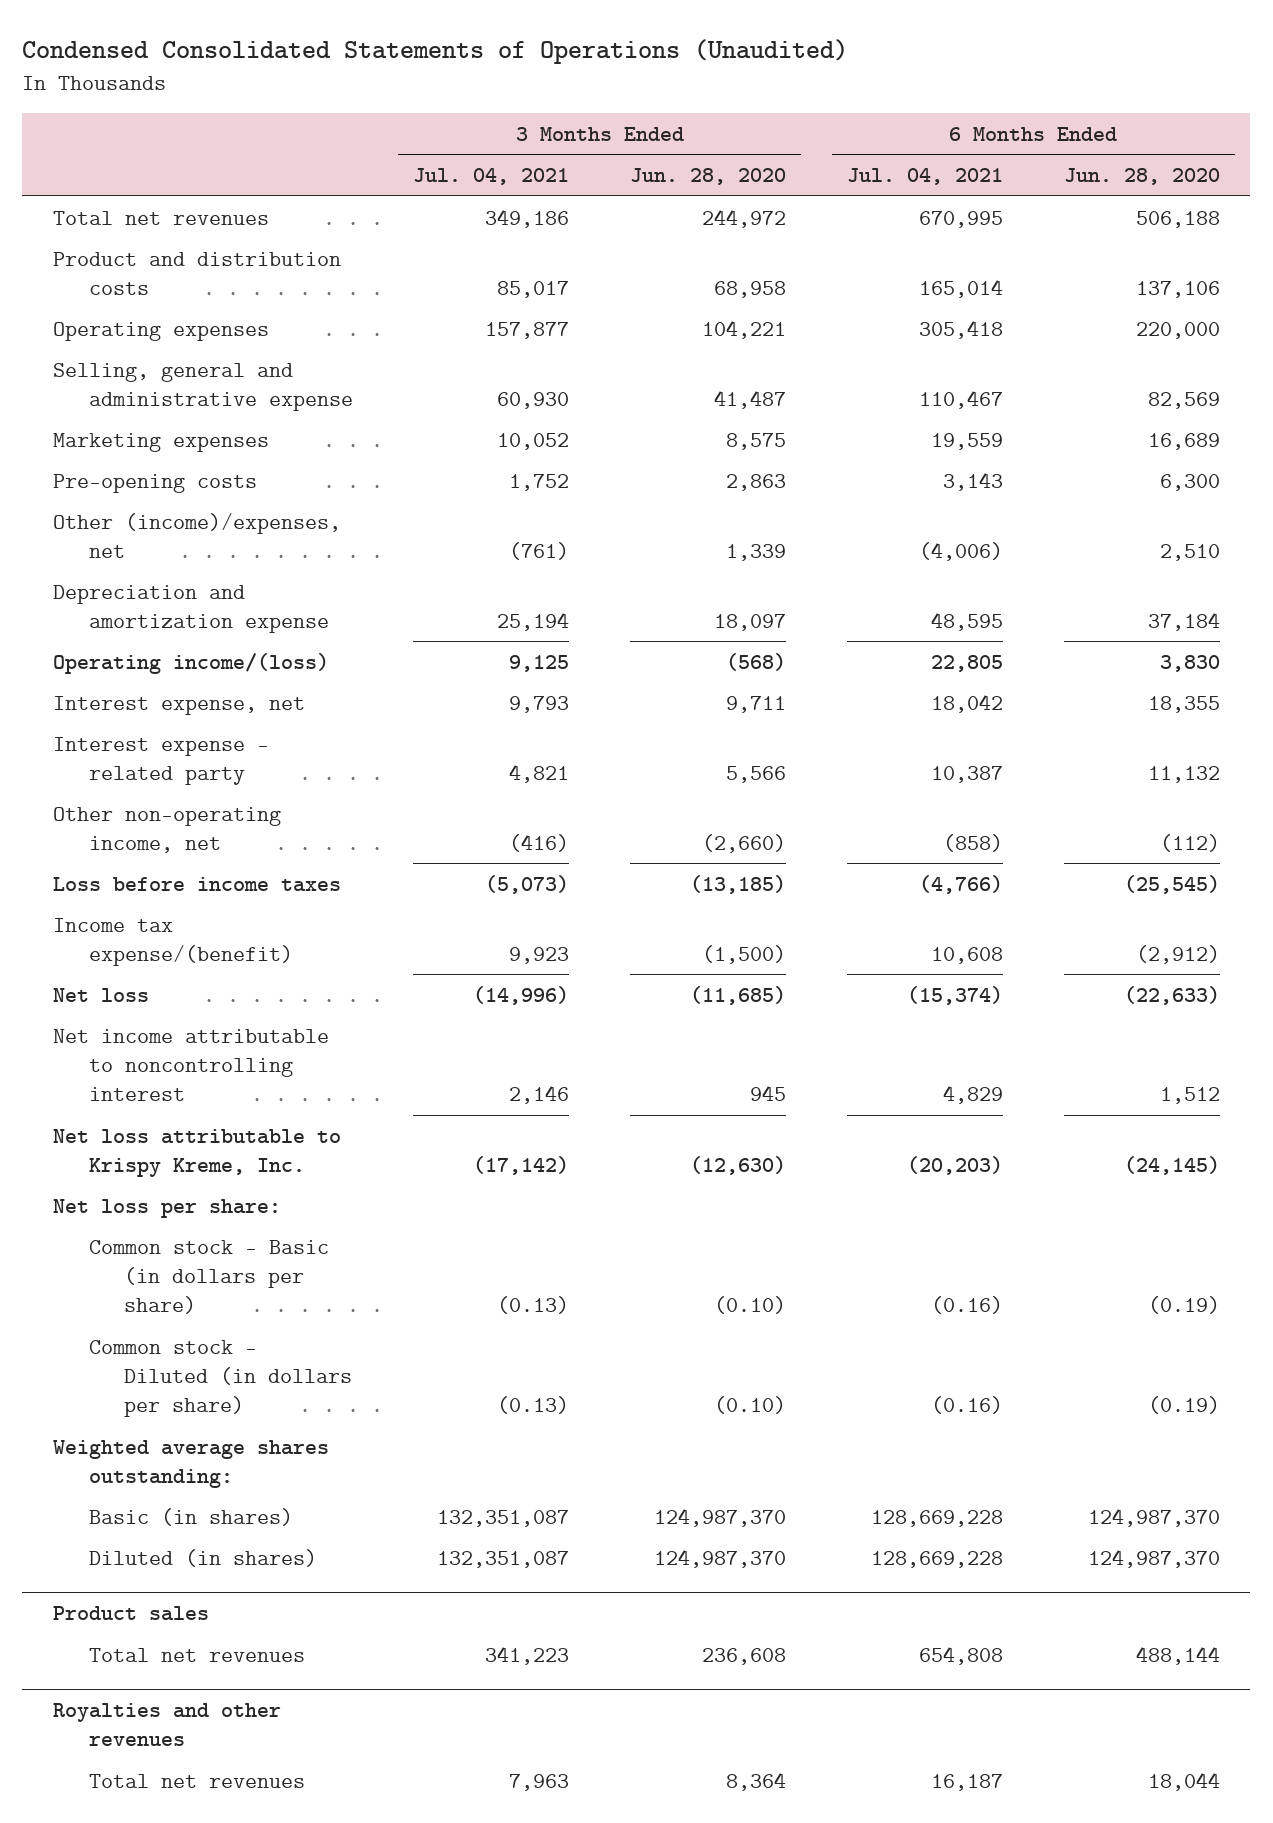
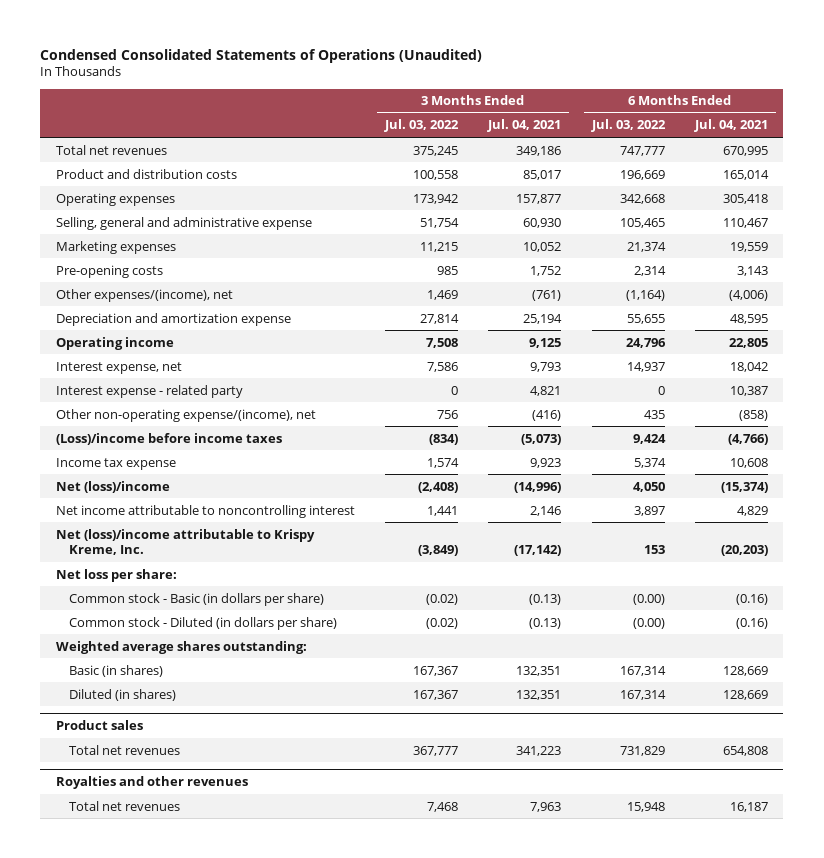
- | 3 Months Ended Jul. 04, 2021 | 3 Months Ended Jun. 28, 2020 | 6 Months Ended Jul. 04, 2021 | 6 Months Ended Jun. 28, 2020
+ | 3 Months Ended Jul. 03, 2022 | 3 Months Ended Jul. 04, 2021 | 6 Months Ended Jul. 03, 2022 | 6 Months Ended Jul. 04, 2021
- Other (income)/expenses, net | (761) | 1,339 | (4,006) | 2,510
+ Other expenses/(income), net | 1,469 | (761) | (1,164) | (4,006)
- Operating income/(loss) | 9,125 | (568) | 22,805 | 3,830
+ Operating income | 7,508 | 9,125 | 24,796 | 22,805
- Other non-operating income, net | (416) | (2,660) | (858) | (112)
- Loss before income taxes | (5,073) | (13,185) | (4,766) | (25,545)
- Income tax expense/(benefit) | 9,923 | (1,500) | 10,608 | (2,912)
- Net loss | (14,996) | (11,685) | (15,374) | (22,633)
+ Other non-operating expense/(income), net | 756 | (416) | 435 | (858)
+ (Loss)/income before income taxes | (834) | (5,073) | 9,424 | (4,766)
+ Income tax expense | 1,574 | 9,923 | 5,374 | 10,608
+ Net (loss)/income | (2,408) | (14,996) | 4,050 | (15,374)
- Net loss attributable to Krispy Kreme, Inc. | (17,142) | (12,630) | (20,203) | (24,145)
+ Net (loss)/income attributable to Krispy Kreme, Inc. | (3,849) | (17,142) | 153 | (20,203)
- Basic (in shares) | 132,351,087 | 124,987,370 | 128,669,228 | 124,987,370
- Diluted (in shares) | 132,351,087 | 124,987,370 | 128,669,228 | 124,987,370
+ Basic (in shares) | 167,367 | 132,351 | 167,314 | 128,669
+ Diluted (in shares) | 167,367 | 132,351 | 167,314 | 128,669

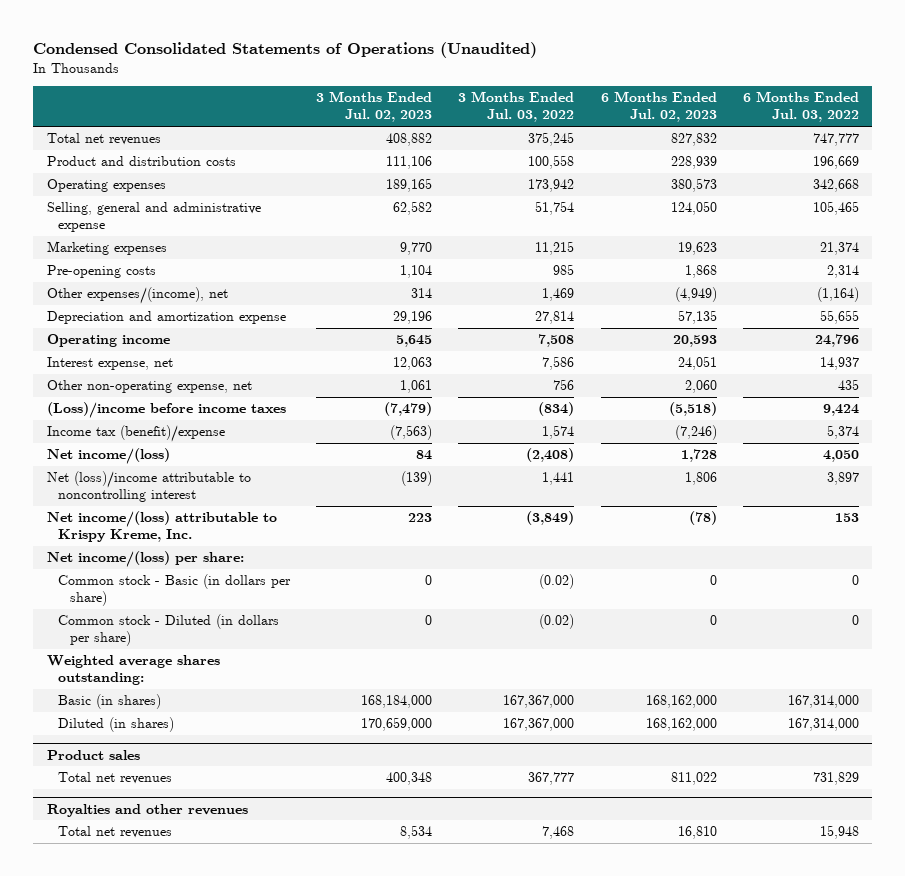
- | 3 Months Ended Jul. 03, 2022 | 3 Months Ended Jul. 04, 2021 | 6 Months Ended Jul. 03, 2022 | 6 Months Ended Jul. 04, 2021
+ | 3 Months Ended Jul. 02, 2023 | 3 Months Ended Jul. 03, 2022 | 6 Months Ended Jul. 02, 2023 | 6 Months Ended Jul. 03, 2022
- Interest expense - related party | 0 | 4,821 | 0 | 10,387
- Other non-operating expense/(income), net | 756 | (416) | 435 | (858)
+ Other non-operating expense, net | 1,061 | 756 | 2,060 | 435
- Income tax expense | 1,574 | 9,923 | 5,374 | 10,608
- Net (loss)/income | (2,408) | (14,996) | 4,050 | (15,374)
- Net income attributable to noncontrolling interest | 1,441 | 2,146 | 3,897 | 4,829
- Net (loss)/income attributable to Krispy Kreme, Inc. | (3,849) | (17,142) | 153 | (20,203)
- Net loss per share:
- Common stock - Basic (in dollars per share) | (0.02) | (0.13) | (0.00) | (0.16)
- Common stock - Diluted (in dollars per share) | (0.02) | (0.13) | (0.00) | (0.16)
+ Income tax (benefit)/expense | (7,563) | 1,574 | (7,246) | 5,374
+ Net income/(loss) | 84 | (2,408) | 1,728 | 4,050
+ Net (loss)/income attributable to noncontrolling interest | (139) | 1,441 | 1,806 | 3,897
+ Net income/(loss) attributable to Krispy Kreme, Inc. | 223 | (3,849) | (78) | 153
+ Net income/(loss) per share:
+ Common stock - Basic (in dollars per share) | 0 | (0.02) | 0 | 0
+ Common stock - Diluted (in dollars per share) | 0 | (0.02) | 0 | 0
- Basic (in shares) | 167,367 | 132,351 | 167,314 | 128,669
- Diluted (in shares) | 167,367 | 132,351 | 167,314 | 128,669
+ Basic (in shares) | 168,184,000 | 167,367,000 | 168,162,000 | 167,314,000
+ Diluted (in shares) | 170,659,000 | 167,367,000 | 168,162,000 | 167,314,000

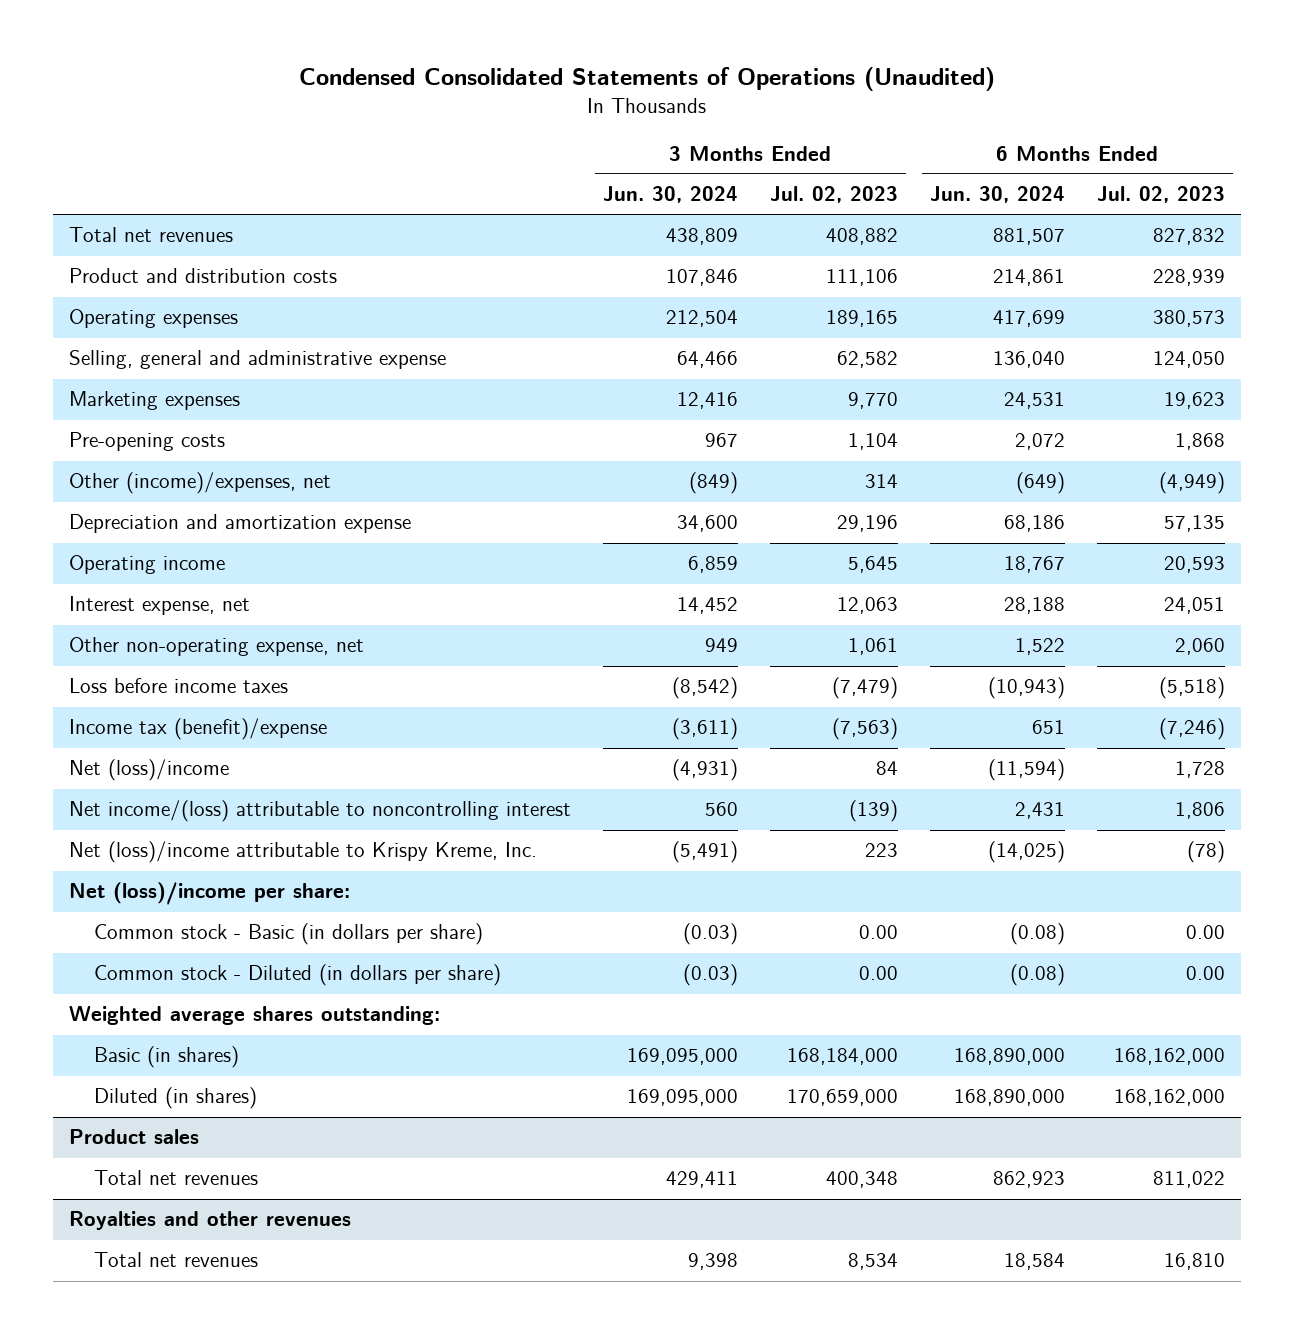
- | 3 Months Ended Jul. 02, 2023 | 3 Months Ended Jul. 03, 2022 | 6 Months Ended Jul. 02, 2023 | 6 Months Ended Jul. 03, 2022
+ | 3 Months Ended Jun. 30, 2024 | 3 Months Ended Jul. 02, 2023 | 6 Months Ended Jun. 30, 2024 | 6 Months Ended Jul. 02, 2023
- Other expenses/(income), net | 314 | 1,469 | (4,949) | (1,164)
+ Other (income)/expenses, net | (849) | 314 | (649) | (4,949)
- (Loss)/income before income taxes | (7,479) | (834) | (5,518) | 9,424
+ Loss before income taxes | (8,542) | (7,479) | (10,943) | (5,518)
- Net income/(loss) | 84 | (2,408) | 1,728 | 4,050
- Net (loss)/income attributable to noncontrolling interest | (139) | 1,441 | 1,806 | 3,897
- Net income/(loss) attributable to Krispy Kreme, Inc. | 223 | (3,849) | (78) | 153
- Net income/(loss) per share:
- Common stock - Basic (in dollars per share) | 0 | (0.02) | 0 | 0
- Common stock - Diluted (in dollars per share) | 0 | (0.02) | 0 | 0
+ Net (loss)/income | (4,931) | 84 | (11,594) | 1,728
+ Net income/(loss) attributable to noncontrolling interest | 560 | (139) | 2,431 | 1,806
+ Net (loss)/income attributable to Krispy Kreme, Inc. | (5,491) | 223 | (14,025) | (78)
+ Net (loss)/income per share:
+ Common stock - Basic (in dollars per share) | (0.03) | 0.00 | (0.08) | 0.00
+ Common stock - Diluted (in dollars per share) | (0.03) | 0.00 | (0.08) | 0.00

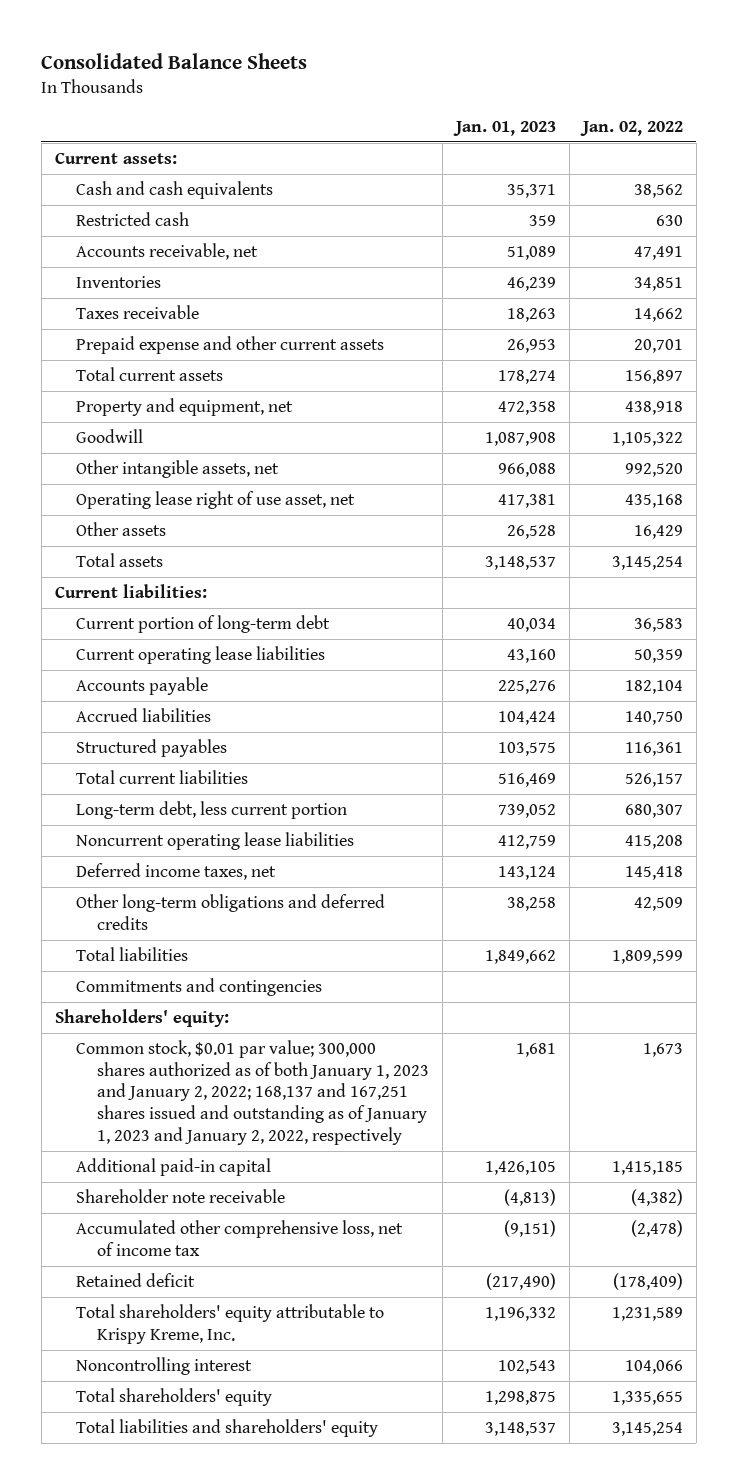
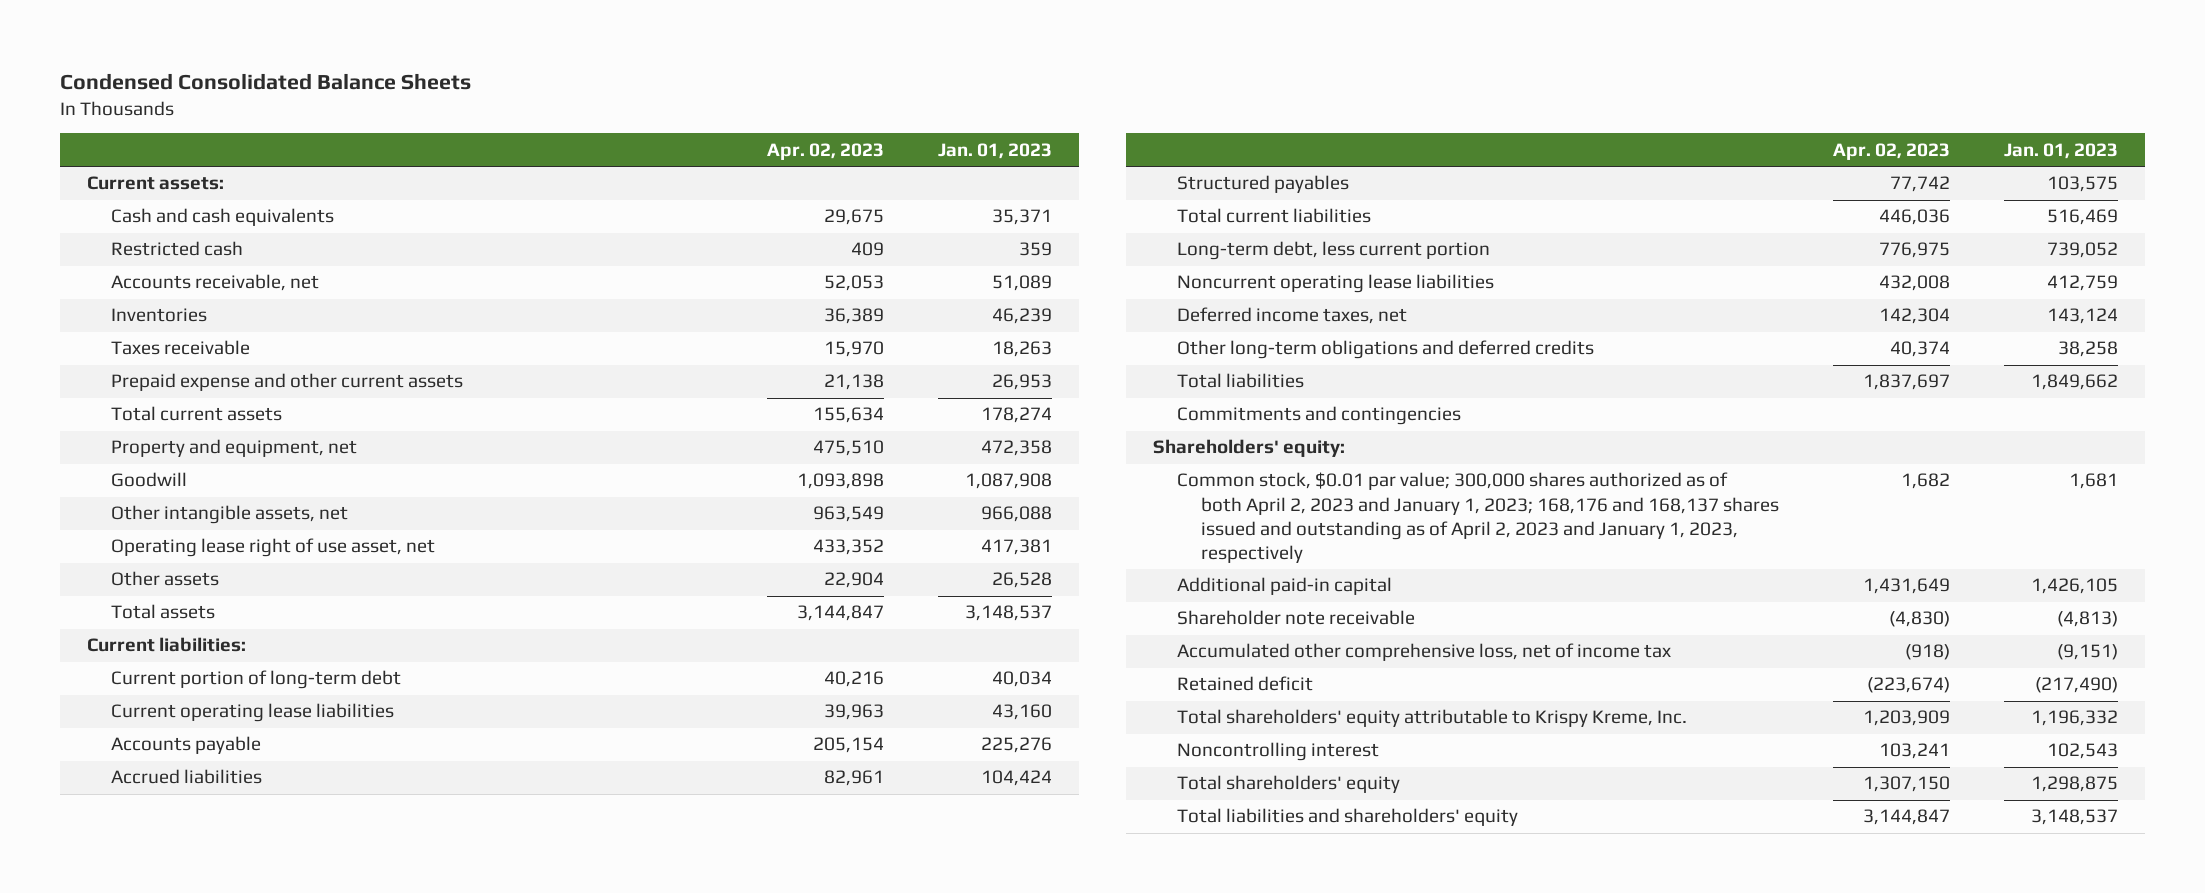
- Consolidated Balance Sheets
+ Condensed Consolidated Balance Sheets
- | Jan. 01, 2023 | Jan. 02, 2022
+ | Apr. 02, 2023 | Jan. 01, 2023
- Common stock, $0.01 par value; 300,000 shares authorized as of both January 1, 2023 and January 2, 2022; 168,137 and 167,251 shares issued and outstanding as of January 1, 2023 and January 2, 2022, respectively | 1,681 | 1,673
+ Common stock, $0.01 par value; 300,000 shares authorized as of both April 2, 2023 and January 1, 2023; 168,176 and 168,137 shares issued and outstanding as of April 2, 2023 and January 1, 2023, respectively | 1,682 | 1,681

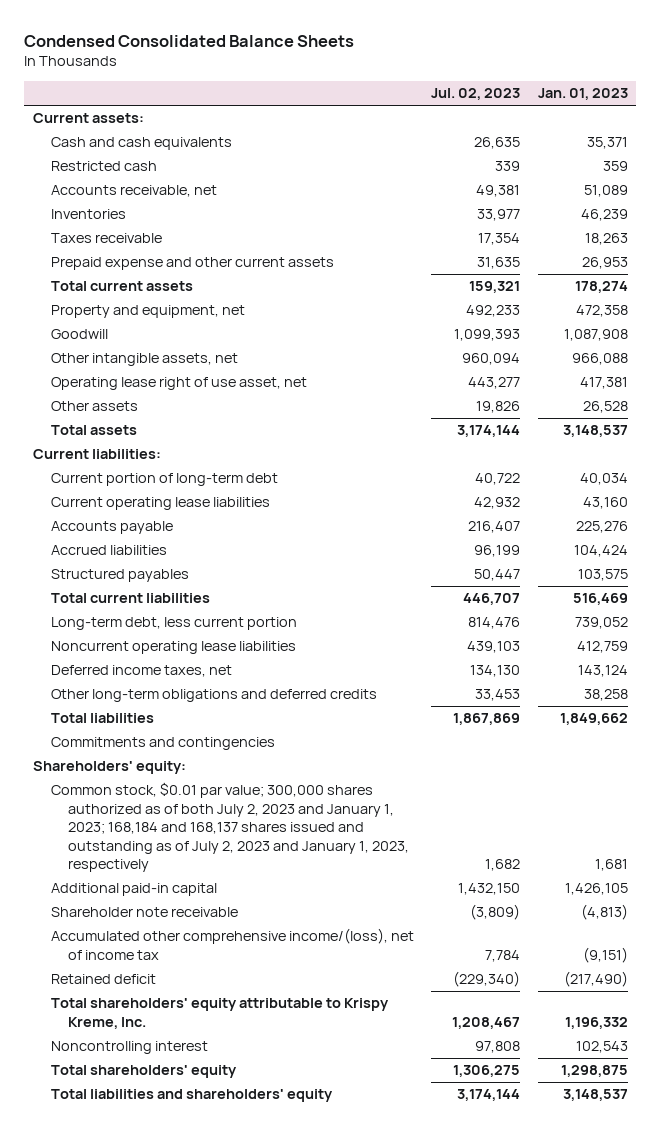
- | Apr. 02, 2023 | Jan. 01, 2023
+ | Jul. 02, 2023 | Jan. 01, 2023
- Common stock, $0.01 par value; 300,000 shares authorized as of both April 2, 2023 and January 1, 2023; 168,176 and 168,137 shares issued and outstanding as of April 2, 2023 and January 1, 2023, respectively | 1,682 | 1,681
+ Common stock, $0.01 par value; 300,000 shares authorized as of both July 2, 2023 and January 1, 2023; 168,184 and 168,137 shares issued and outstanding as of July 2, 2023 and January 1, 2023, respectively | 1,682 | 1,681
- Accumulated other comprehensive loss, net of income tax | (918) | (9,151)
+ Accumulated other comprehensive income/(loss), net of income tax | 7,784 | (9,151)

